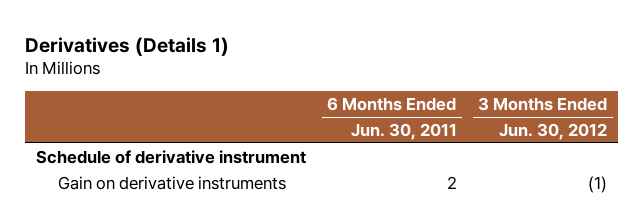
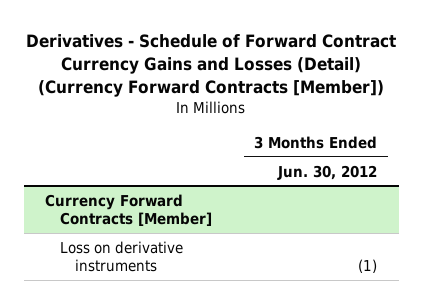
- Derivatives (Details 1)
+ Derivatives - Schedule of Forward Contract Currency Gains and Losses (Detail) (Currency Forward Contracts [Member])
- | 6 Months Ended Jun. 30, 2011 | 3 Months Ended Jun. 30, 2012
+ | 3 Months Ended Jun. 30, 2012
- Schedule of derivative instrument
- Gain on derivative instruments | 2 | (1)
+ Currency Forward Contracts [Member]
+ Loss on derivative instruments | (1)

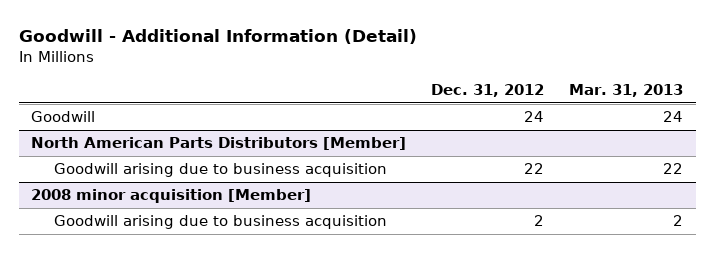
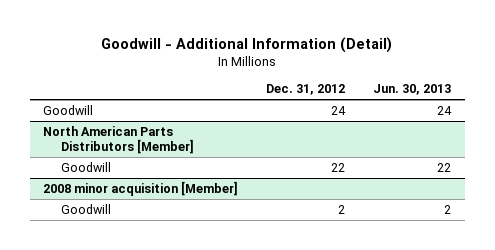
- | Dec. 31, 2012 | Mar. 31, 2013
+ | Dec. 31, 2012 | Jun. 30, 2013
@ North American Parts Distributors [Member]
- Goodwill arising due to business acquisition | 22 | 22
+ Goodwill | 22 | 22
@ 2008 minor acquisition [Member]
- Goodwill arising due to business acquisition | 2 | 2
+ Goodwill | 2 | 2

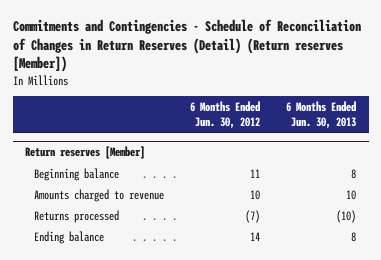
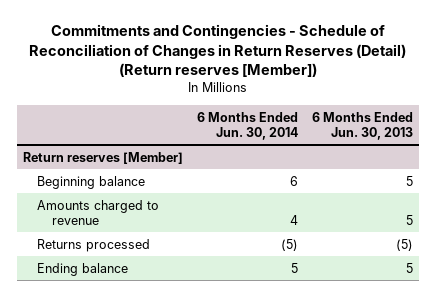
- | 6 Months Ended Jun. 30, 2012 | 6 Months Ended Jun. 30, 2013
+ | 6 Months Ended Jun. 30, 2014 | 6 Months Ended Jun. 30, 2013
@ Return reserves [Member]
- Beginning balance | 11 | 8
- Amounts charged to revenue | 10 | 10
- Returns processed | (7) | (10)
- Ending balance | 14 | 8
+ Beginning balance | 6 | 5
+ Amounts charged to revenue | 4 | 5
+ Returns processed | (5) | (5)
+ Ending balance | 5 | 5

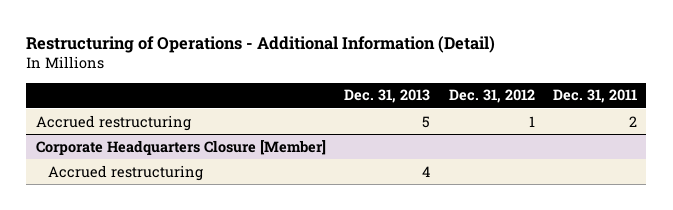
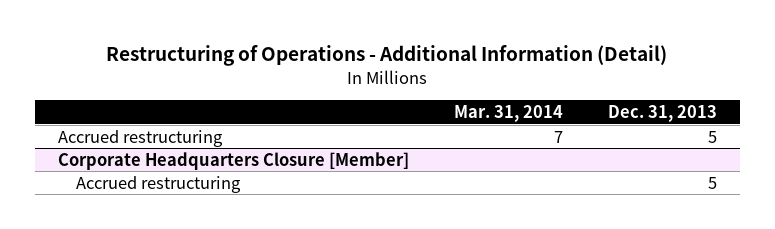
- | Dec. 31, 2013 | Dec. 31, 2012 | Dec. 31, 2011
+ | Mar. 31, 2014 | Dec. 31, 2013
@ Corporate Headquarters Closure [Member]
- Accrued restructuring | 4 | |
+ Accrued restructuring | | 5

